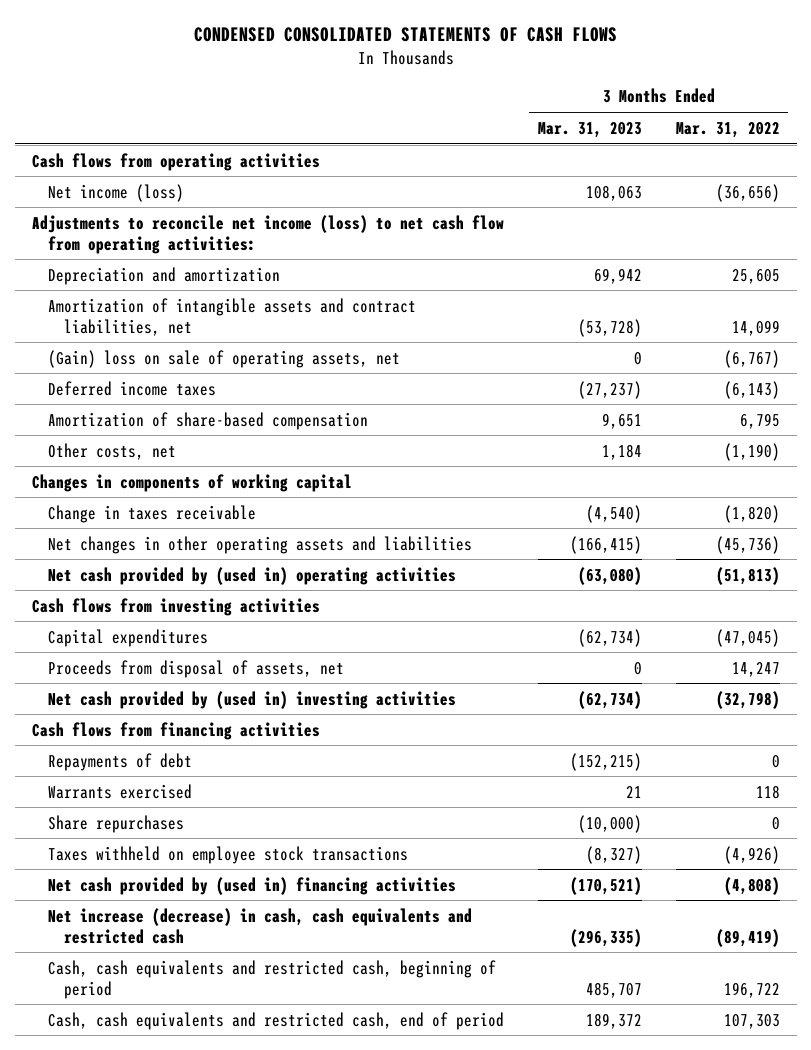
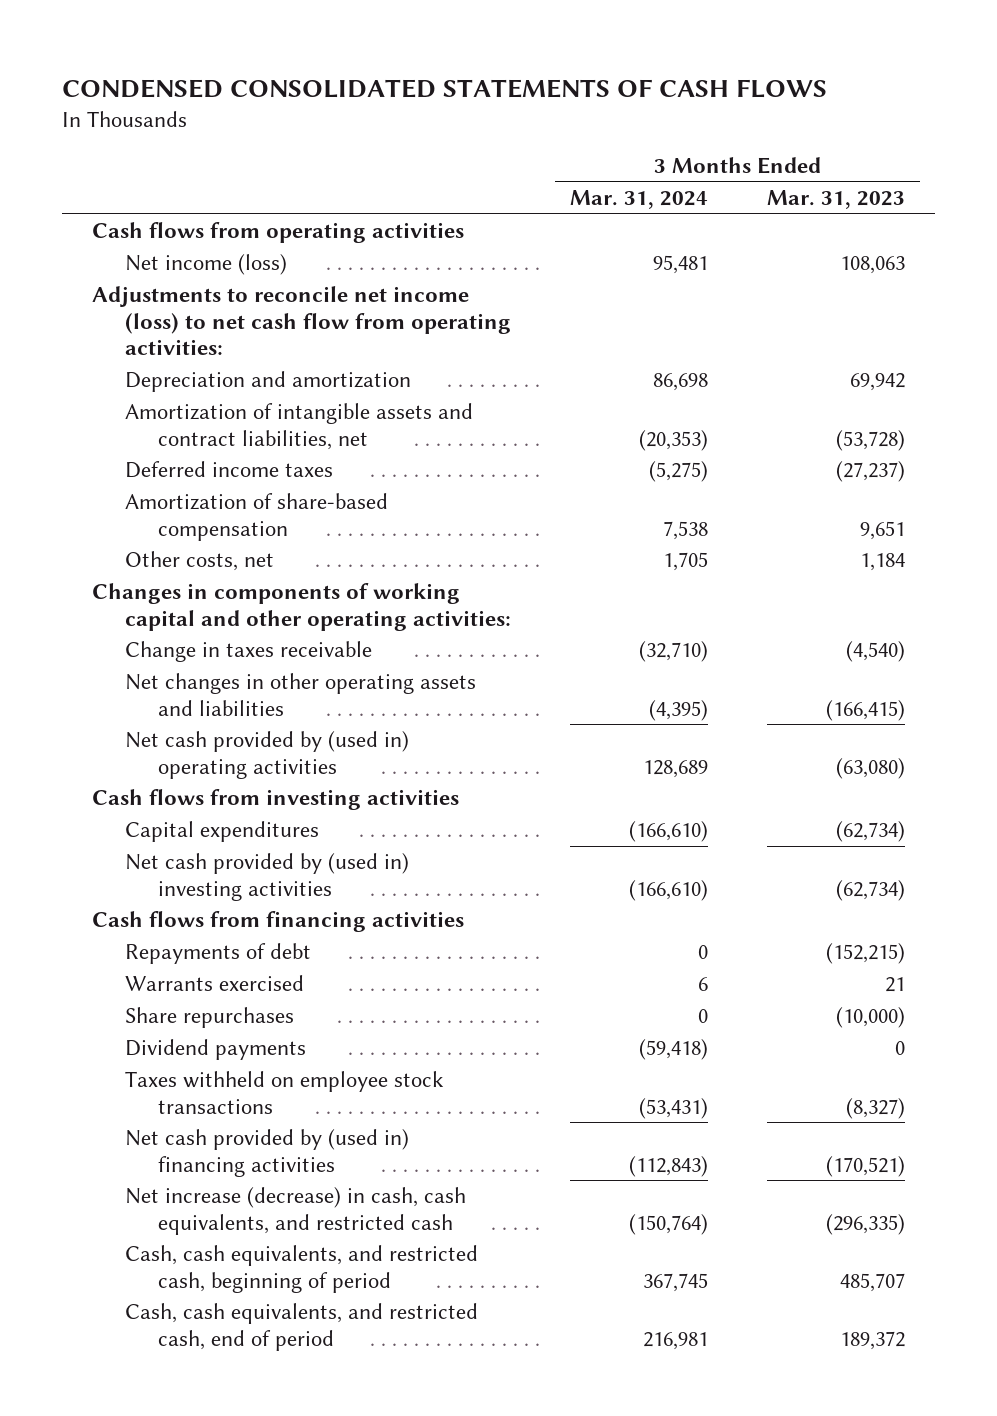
- | 3 Months Ended Mar. 31, 2023 | 3 Months Ended Mar. 31, 2022
+ | 3 Months Ended Mar. 31, 2024 | 3 Months Ended Mar. 31, 2023
- (Gain) loss on sale of operating assets, net | 0 | (6,767)
- Changes in components of working capital
+ Changes in components of working capital and other operating activities:
- Proceeds from disposal of assets, net | 0 | 14,247
+ Dividend payments | (59,418) | 0
- Net increase (decrease) in cash, cash equivalents and restricted cash | (296,335) | (89,419)
- Cash, cash equivalents and restricted cash, beginning of period | 485,707 | 196,722
- Cash, cash equivalents and restricted cash, end of period | 189,372 | 107,303
+ Net increase (decrease) in cash, cash equivalents, and restricted cash | (150,764) | (296,335)
+ Cash, cash equivalents, and restricted cash, beginning of period | 367,745 | 485,707
+ Cash, cash equivalents, and restricted cash, end of period | 216,981 | 189,372

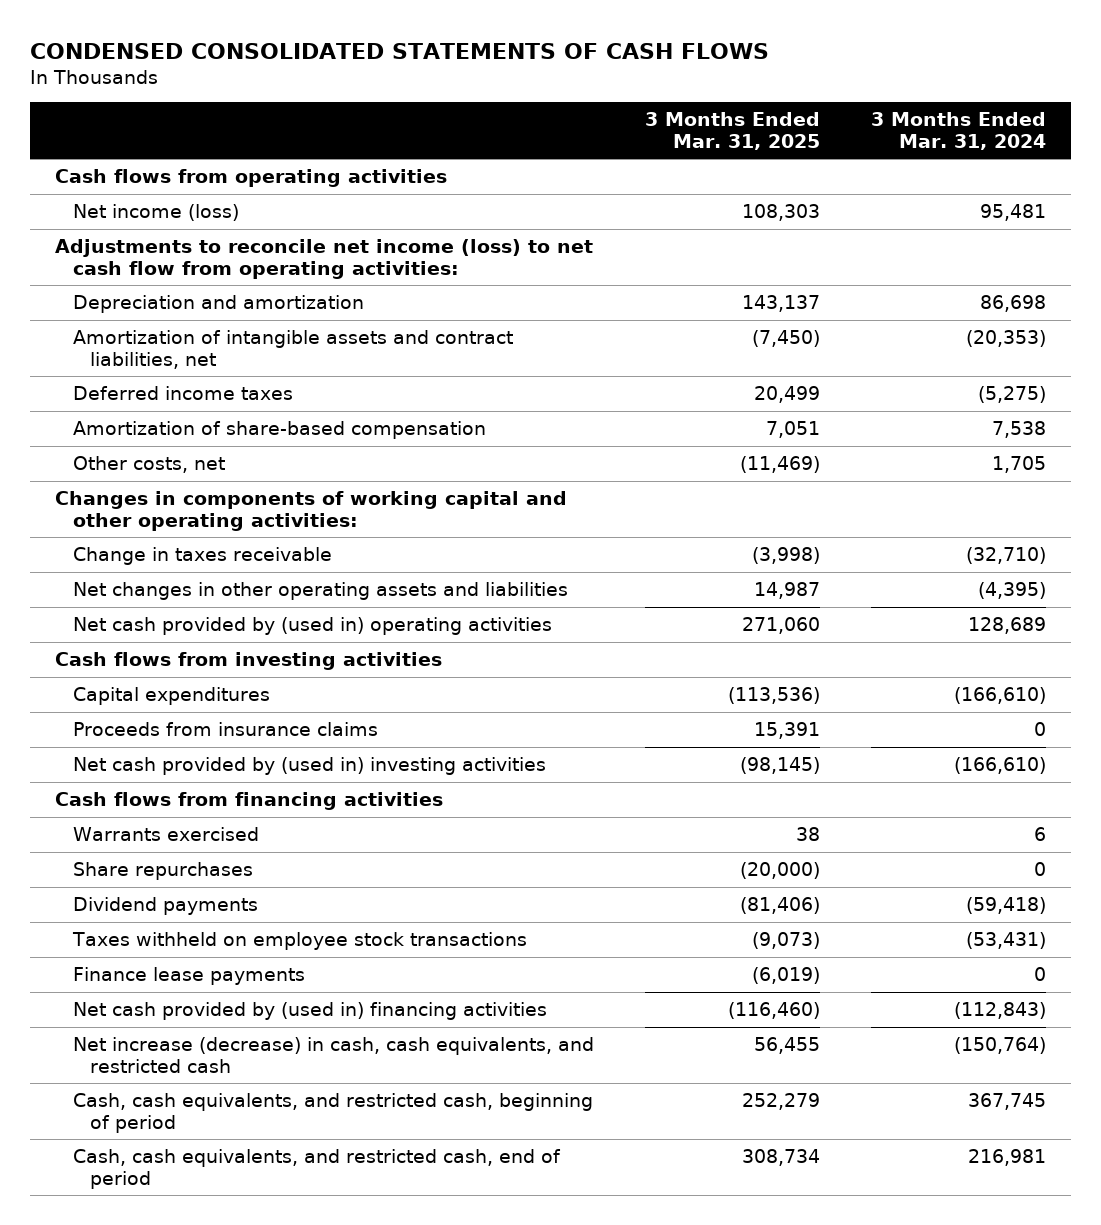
- | 3 Months Ended Mar. 31, 2024 | 3 Months Ended Mar. 31, 2023
+ | 3 Months Ended Mar. 31, 2025 | 3 Months Ended Mar. 31, 2024
+ Proceeds from insurance claims | 15,391 | 0
- Repayments of debt | 0 | (152,215)
+ Finance lease payments | (6,019) | 0

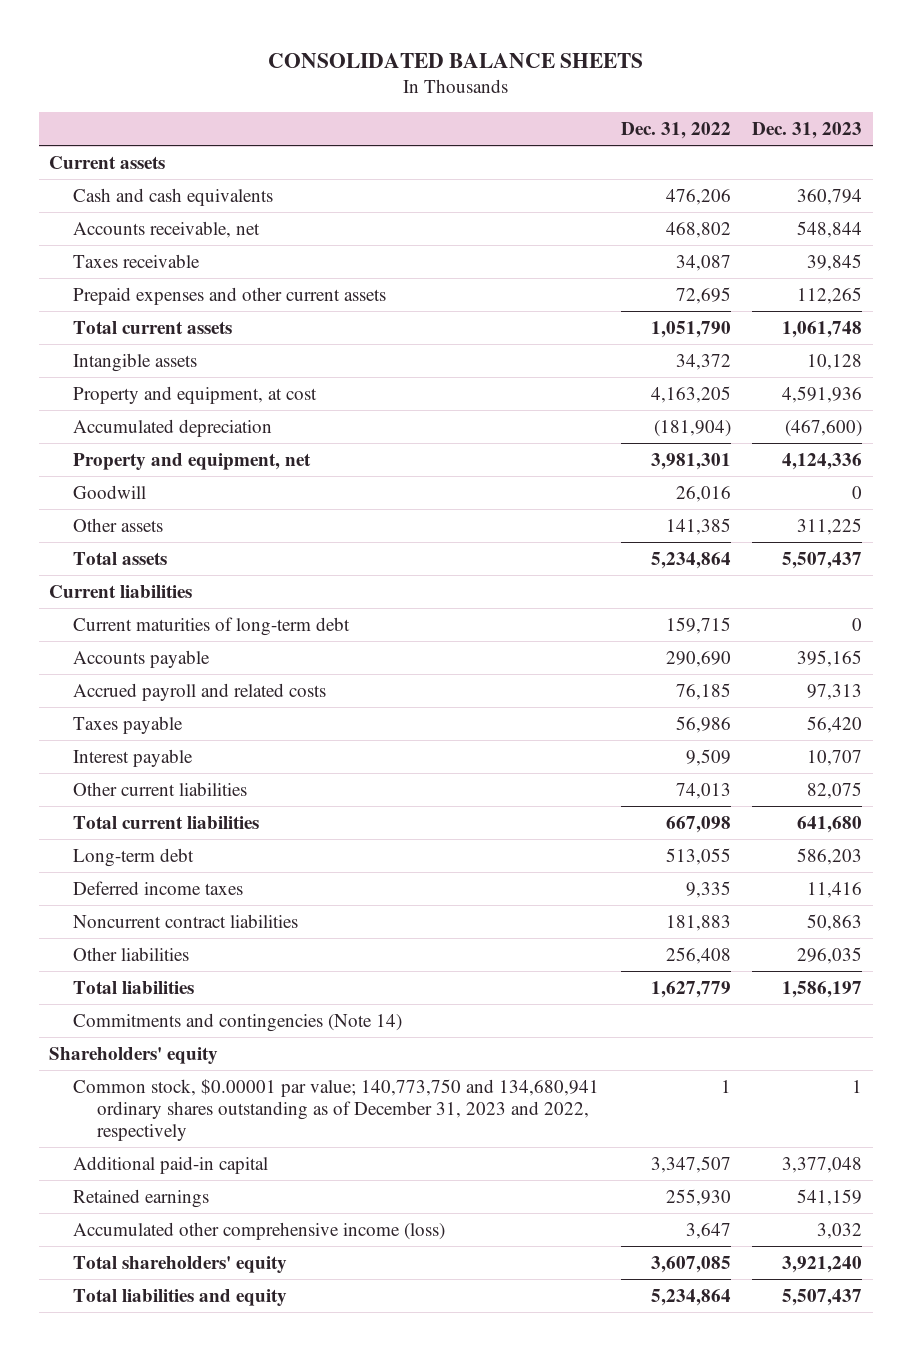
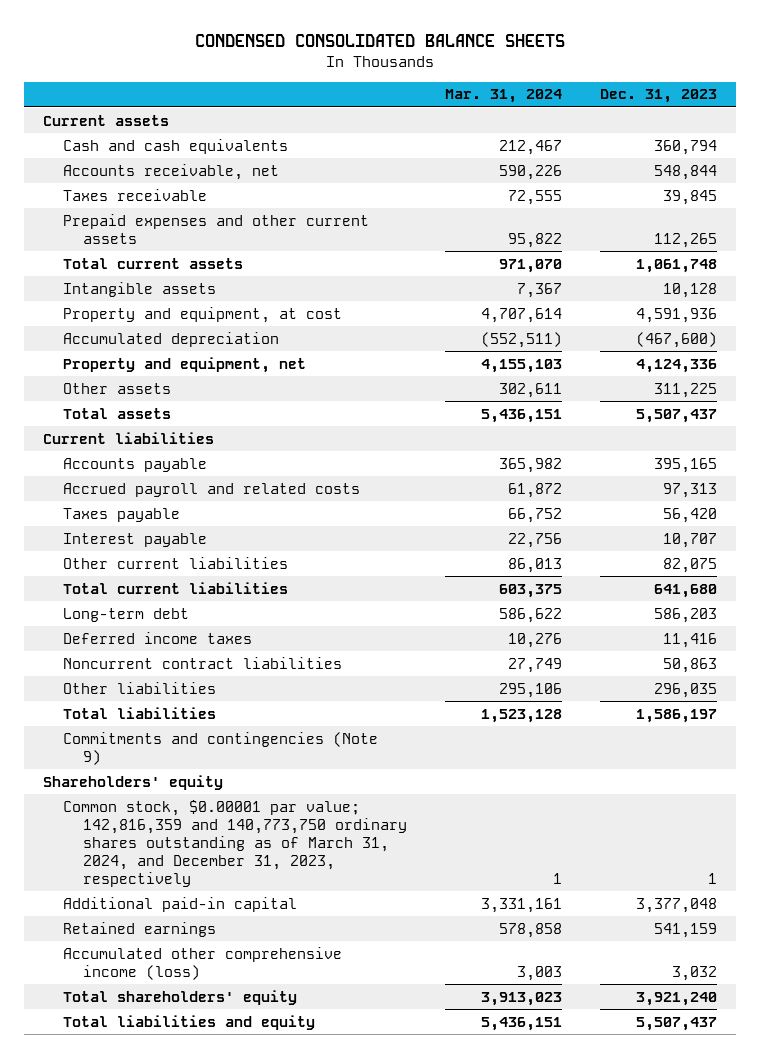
- CONSOLIDATED BALANCE SHEETS
+ CONDENSED CONSOLIDATED BALANCE SHEETS
- | Dec. 31, 2022 | Dec. 31, 2023
+ | Mar. 31, 2024 | Dec. 31, 2023
- Goodwill | 26,016 | 0
- Current maturities of long-term debt | 159,715 | 0
- Commitments and contingencies (Note 14)
+ Commitments and contingencies (Note 9)
- Common stock, $0.00001 par value; 140,773,750 and 134,680,941 ordinary shares outstanding as of December 31, 2023 and 2022, respectively | 1 | 1
+ Common stock, $0.00001 par value; 142,816,359 and 140,773,750 ordinary shares outstanding as of March 31, 2024, and December 31, 2023, respectively | 1 | 1

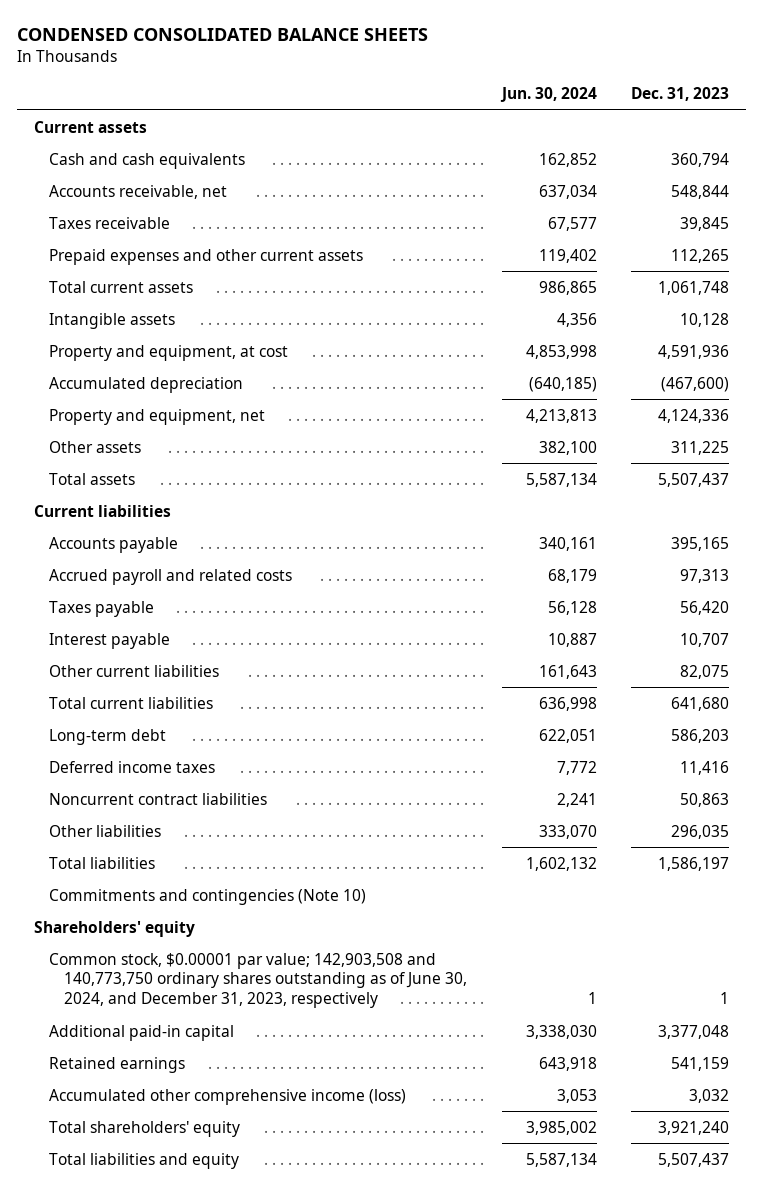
- | Mar. 31, 2024 | Dec. 31, 2023
+ | Jun. 30, 2024 | Dec. 31, 2023
- Commitments and contingencies (Note 9)
+ Commitments and contingencies (Note 10)
- Common stock, $0.00001 par value; 142,816,359 and 140,773,750 ordinary shares outstanding as of March 31, 2024, and December 31, 2023, respectively | 1 | 1
+ Common stock, $0.00001 par value; 142,903,508 and 140,773,750 ordinary shares outstanding as of June 30, 2024, and December 31, 2023, respectively | 1 | 1

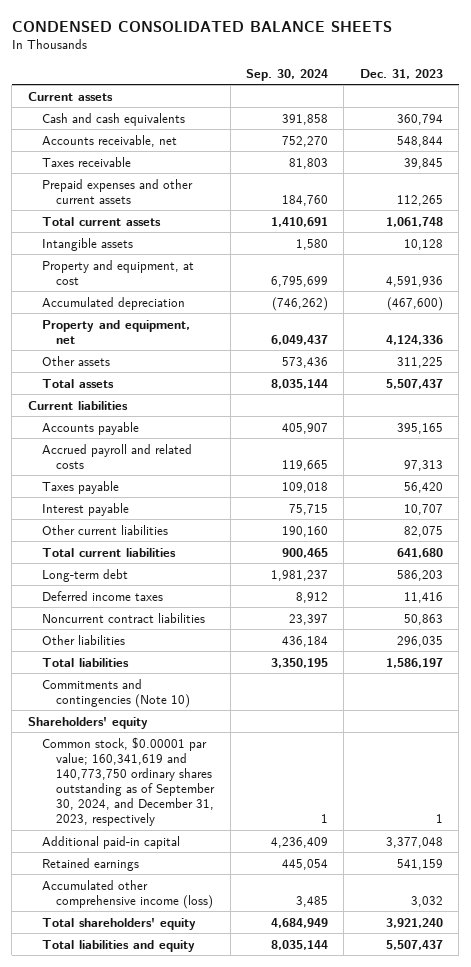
- | Jun. 30, 2024 | Dec. 31, 2023
+ | Sep. 30, 2024 | Dec. 31, 2023
- Common stock, $0.00001 par value; 142,903,508 and 140,773,750 ordinary shares outstanding as of June 30, 2024, and December 31, 2023, respectively | 1 | 1
+ Common stock, $0.00001 par value; 160,341,619 and 140,773,750 ordinary shares outstanding as of September 30, 2024, and December 31, 2023, respectively | 1 | 1

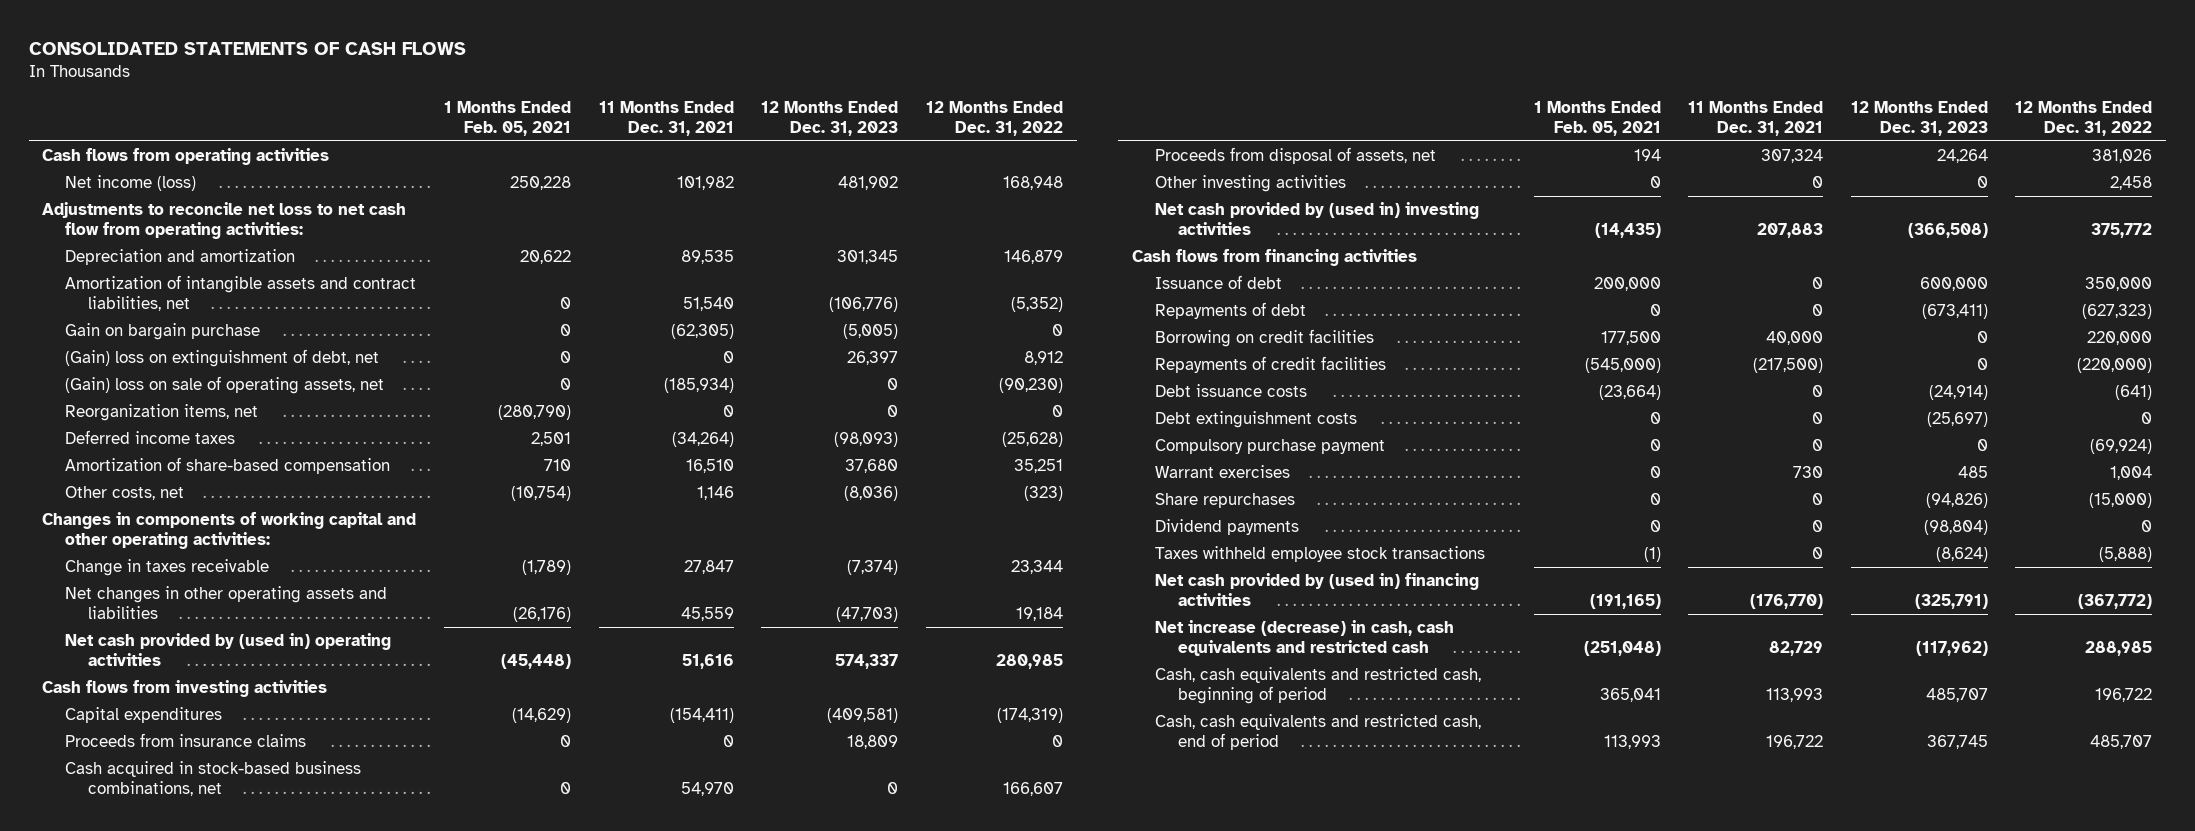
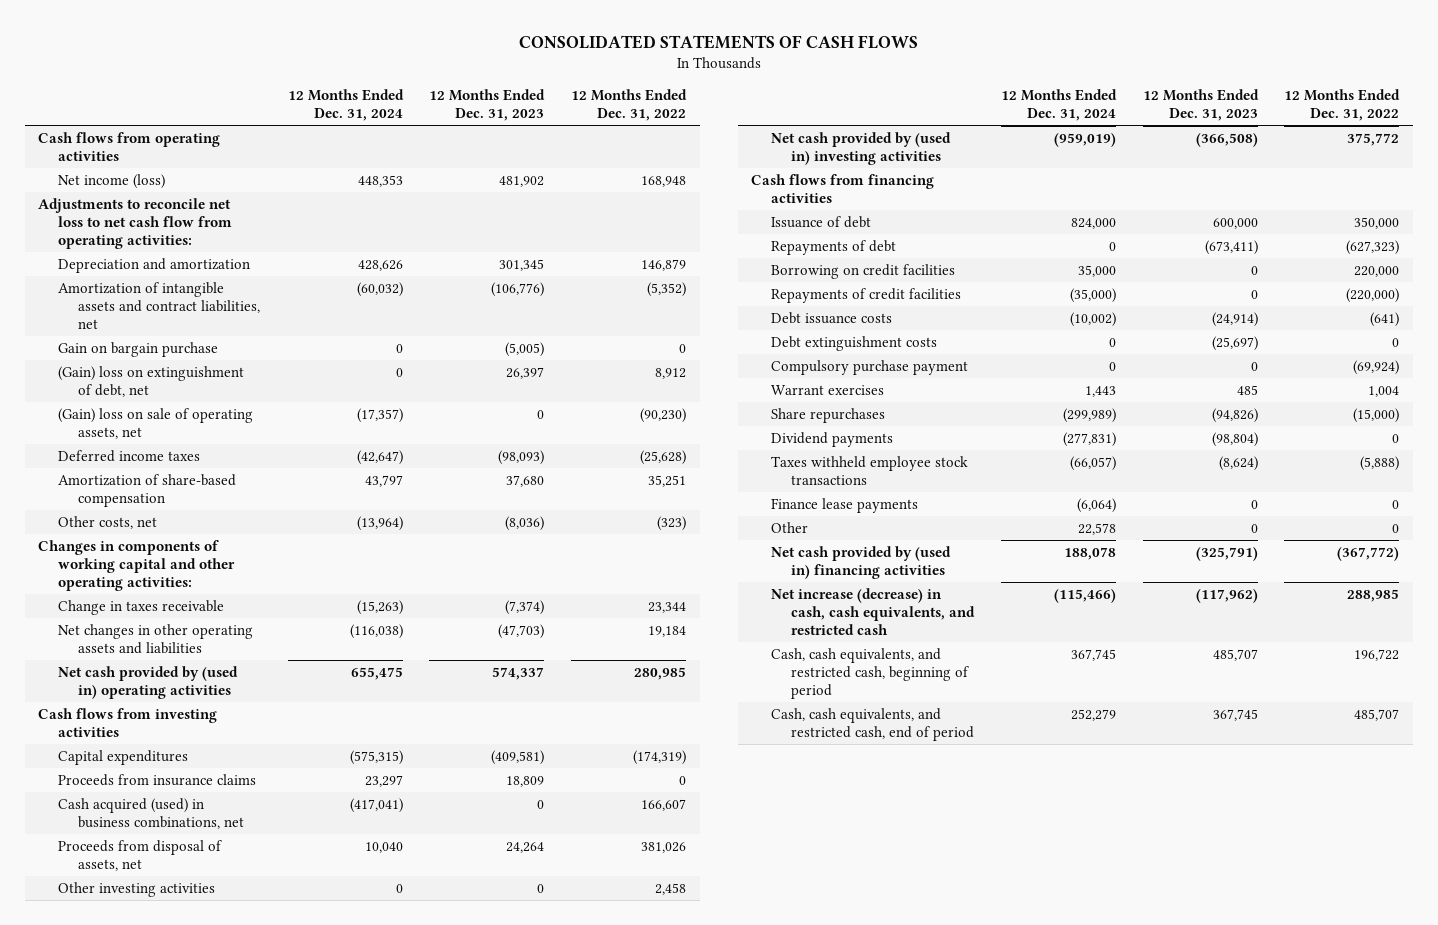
- | 1 Months Ended Feb. 05, 2021 | 11 Months Ended Dec. 31, 2021 | 12 Months Ended Dec. 31, 2023 | 12 Months Ended Dec. 31, 2022
+ | 12 Months Ended Dec. 31, 2024 | 12 Months Ended Dec. 31, 2023 | 12 Months Ended Dec. 31, 2022
- Reorganization items, net | (280,790) | 0 | 0 | 0
- Cash acquired in stock-based business combinations, net | 0 | 54,970 | 0 | 166,607
+ Cash acquired (used) in business combinations, net | (417,041) | 0 | 166,607
+ Finance lease payments | (6,064) | 0 | 0
+ Other | 22,578 | 0 | 0
- Net increase (decrease) in cash, cash equivalents and restricted cash | (251,048) | 82,729 | (117,962) | 288,985
- Cash, cash equivalents and restricted cash, beginning of period | 365,041 | 113,993 | 485,707 | 196,722
- Cash, cash equivalents and restricted cash, end of period | 113,993 | 196,722 | 367,745 | 485,707
+ Net increase (decrease) in cash, cash equivalents, and restricted cash | (115,466) | (117,962) | 288,985
+ Cash, cash equivalents, and restricted cash, beginning of period | 367,745 | 485,707 | 196,722
+ Cash, cash equivalents, and restricted cash, end of period | 252,279 | 367,745 | 485,707

